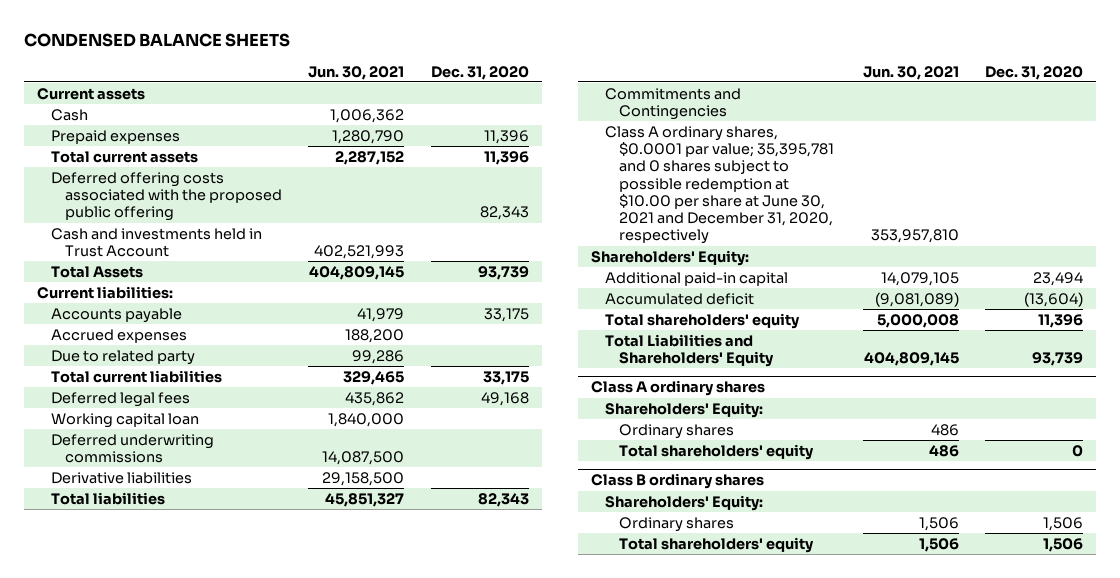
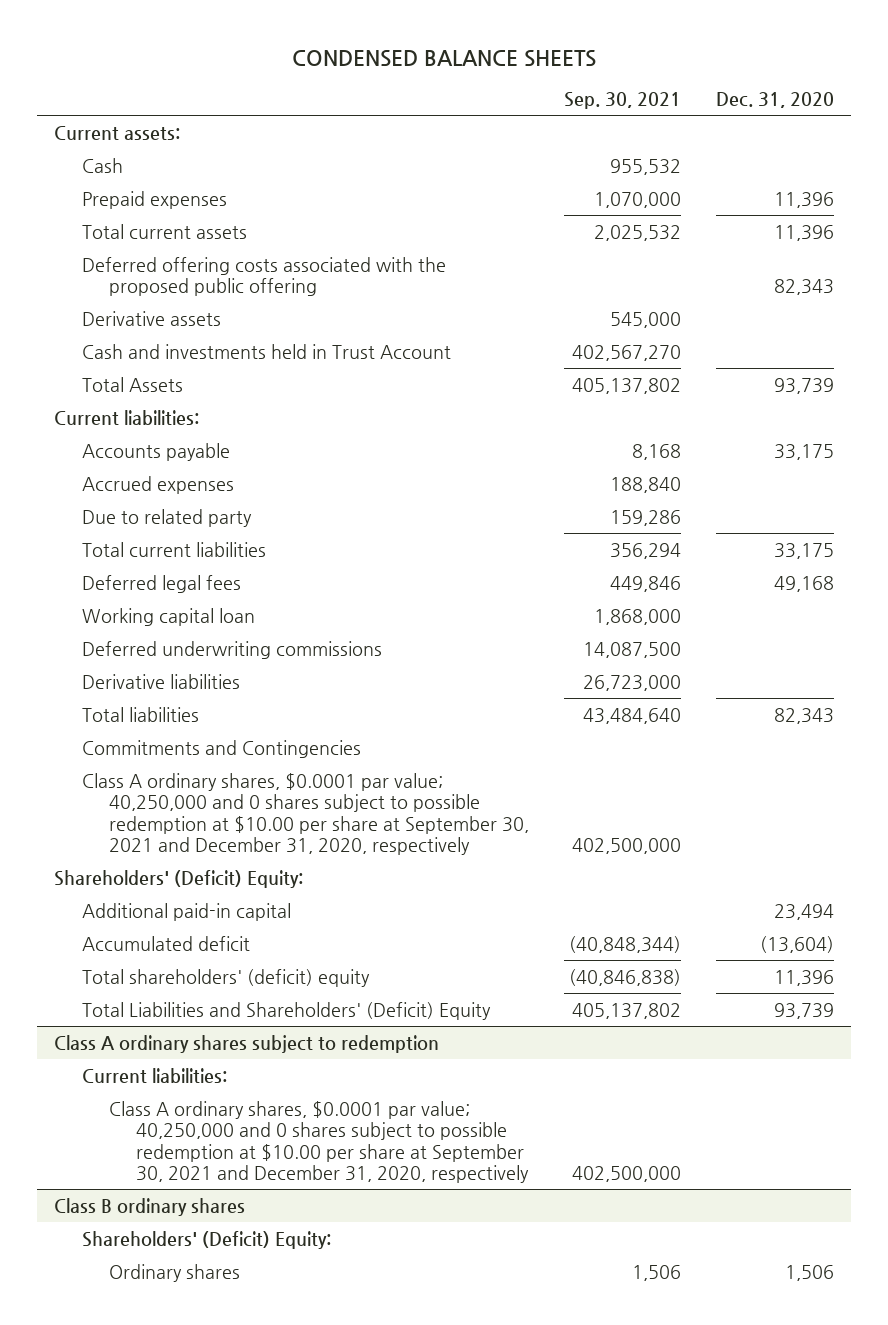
- | Jun. 30, 2021 | Dec. 31, 2020
+ | Sep. 30, 2021 | Dec. 31, 2020
- Current assets
+ Current assets:
+ Derivative assets | 545,000 |
- Class A ordinary shares, $0.0001 par value; 35,395,781 and 0 shares subject to possible redemption at $10.00 per share at June 30, 2021 and December 31, 2020, respectively | 353,957,810 |
- Shareholders' Equity:
+ Class A ordinary shares, $0.0001 par value; 40,250,000 and 0 shares subject to possible redemption at $10.00 per share at September 30, 2021 and December 31, 2020, respectively | 402,500,000 |
+ Shareholders' (Deficit) Equity:
- Total shareholders' equity | 5,000,008 | 11,396
- Total Liabilities and Shareholders' Equity | 404,809,145 | 93,739
- Class A ordinary shares
- Shareholders' Equity:
- Ordinary shares | 486 |
- Total shareholders' equity | 486 | 0
+ Total shareholders' (deficit) equity | (40,846,838) | 11,396
+ Total Liabilities and Shareholders' (Deficit) Equity | 405,137,802 | 93,739
+ Class A ordinary shares subject to redemption
+ Current liabilities:
+ Class A ordinary shares, $0.0001 par value; 40,250,000 and 0 shares subject to possible redemption at $10.00 per share at September 30, 2021 and December 31, 2020, respectively | 402,500,000 |
@ Class B ordinary shares
- Shareholders' Equity:
+ Shareholders' (Deficit) Equity:
- Total shareholders' equity | 1,506 | 1,506

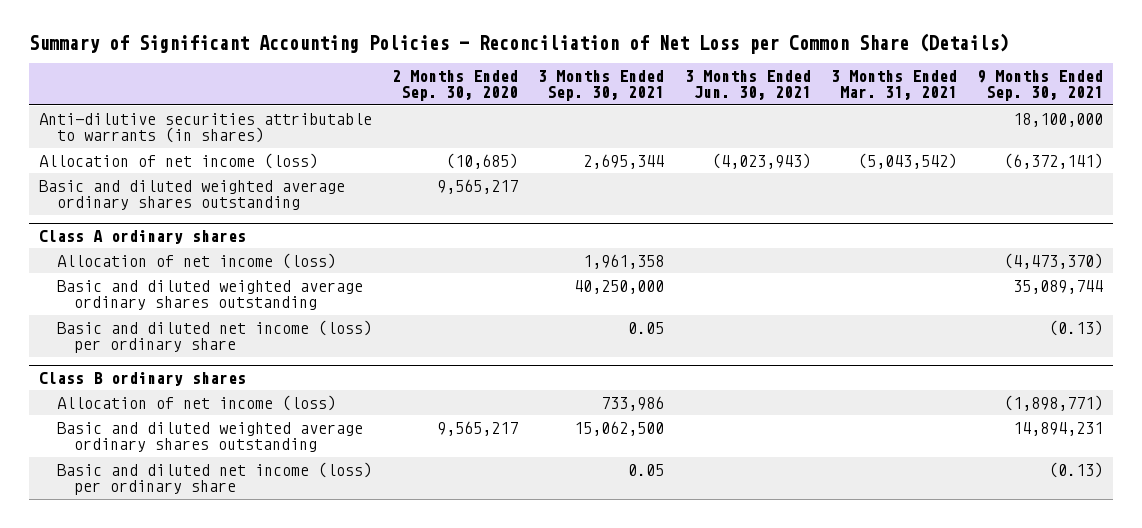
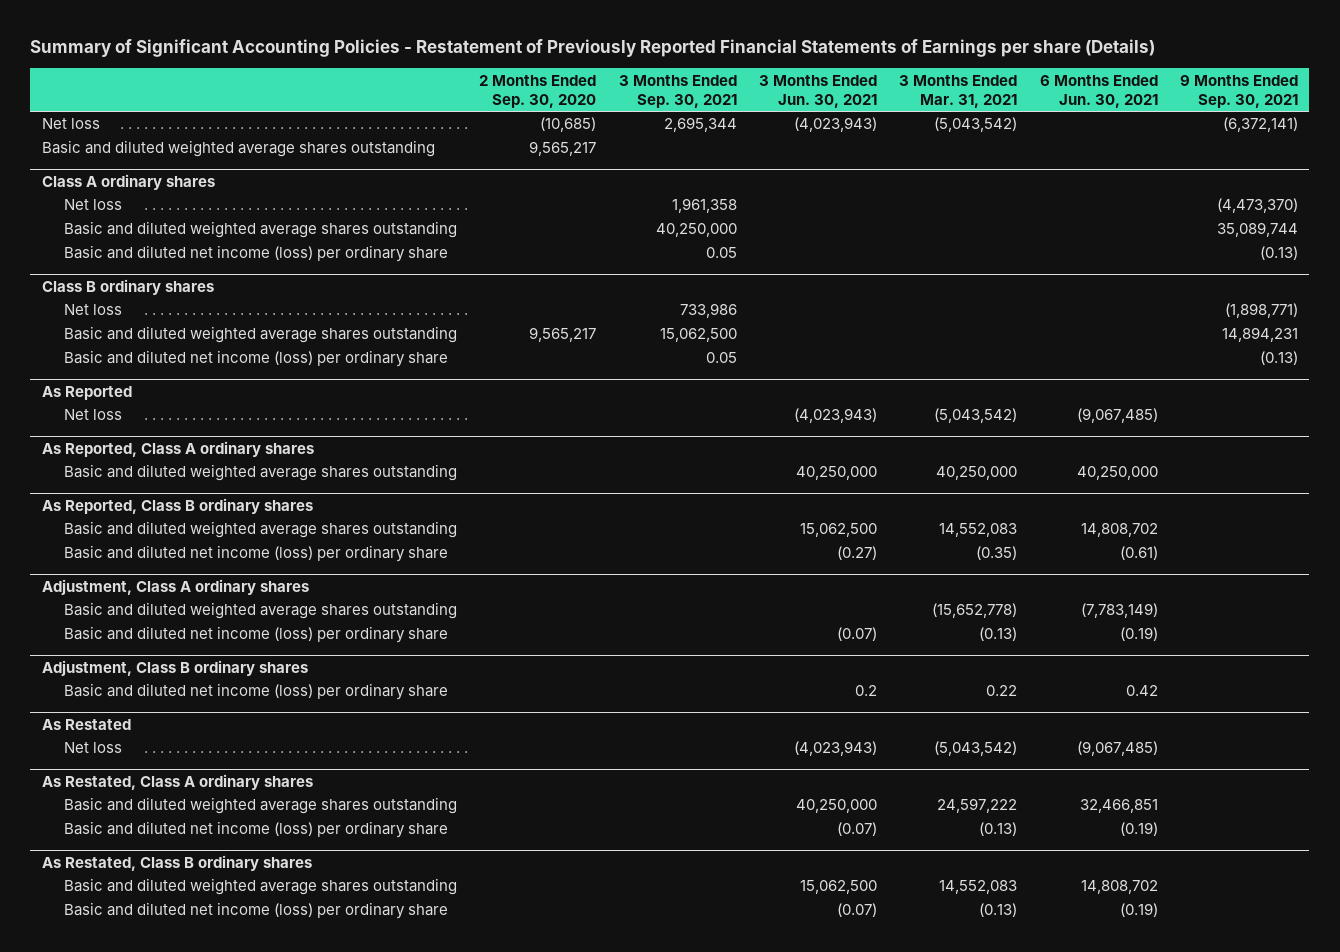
- Summary of Significant Accounting Policies - Reconciliation of Net Loss per Common Share (Details)
+ Summary of Significant Accounting Policies - Restatement of Previously Reported Financial Statements of Earnings per share (Details)
- | 2 Months Ended Sep. 30, 2020 | 3 Months Ended Sep. 30, 2021 | 3 Months Ended Jun. 30, 2021 | 3 Months Ended Mar. 31, 2021 | 9 Months Ended Sep. 30, 2021
+ | 2 Months Ended Sep. 30, 2020 | 3 Months Ended Sep. 30, 2021 | 3 Months Ended Jun. 30, 2021 | 3 Months Ended Mar. 31, 2021 | 6 Months Ended Jun. 30, 2021 | 9 Months Ended Sep. 30, 2021
- Anti-dilutive securities attributable to warrants (in shares) | | | | | 18,100,000
- Allocation of net income (loss) | (10,685) | 2,695,344 | (4,023,943) | (5,043,542) | (6,372,141)
- Basic and diluted weighted average ordinary shares outstanding | 9,565,217 | | | |
+ Net loss | (10,685) | 2,695,344 | (4,023,943) | (5,043,542) | | (6,372,141)
+ Basic and diluted weighted average shares outstanding | 9,565,217 | | | | |
@ Class A ordinary shares
- Allocation of net income (loss) | | 1,961,358 | | | (4,473,370)
- Basic and diluted weighted average ordinary shares outstanding | | 40,250,000 | | | 35,089,744
+ Net loss | | 1,961,358 | | | | (4,473,370)
+ Basic and diluted weighted average shares outstanding | | 40,250,000 | | | | 35,089,744
@ Class B ordinary shares
- Allocation of net income (loss) | | 733,986 | | | (1,898,771)
- Basic and diluted weighted average ordinary shares outstanding | 9,565,217 | 15,062,500 | | | 14,894,231
+ Net loss | | 733,986 | | | | (1,898,771)
+ Basic and diluted weighted average shares outstanding | 9,565,217 | 15,062,500 | | | | 14,894,231
+ As Reported
+ Net loss | | | (4,023,943) | (5,043,542) | (9,067,485) |
+ As Reported, Class A ordinary shares
+ Basic and diluted weighted average shares outstanding | | | 40,250,000 | 40,250,000 | 40,250,000 |
+ As Reported, Class B ordinary shares
+ Basic and diluted weighted average shares outstanding | | | 15,062,500 | 14,552,083 | 14,808,702 |
+ Basic and diluted net income (loss) per ordinary share | | | (0.27) | (0.35) | (0.61) |
+ Adjustment, Class A ordinary shares
+ Basic and diluted weighted average shares outstanding | | | | (15,652,778) | (7,783,149) |
+ Basic and diluted net income (loss) per ordinary share | | | (0.07) | (0.13) | (0.19) |
+ Adjustment, Class B ordinary shares
+ Basic and diluted net income (loss) per ordinary share | | | 0.2 | 0.22 | 0.42 |
+ As Restated
+ Net loss | | | (4,023,943) | (5,043,542) | (9,067,485) |
+ As Restated, Class A ordinary shares
+ Basic and diluted weighted average shares outstanding | | | 40,250,000 | 24,597,222 | 32,466,851 |
+ Basic and diluted net income (loss) per ordinary share | | | (0.07) | (0.13) | (0.19) |
+ As Restated, Class B ordinary shares
+ Basic and diluted weighted average shares outstanding | | | 15,062,500 | 14,552,083 | 14,808,702 |
+ Basic and diluted net income (loss) per ordinary share | | | (0.07) | (0.13) | (0.19) |

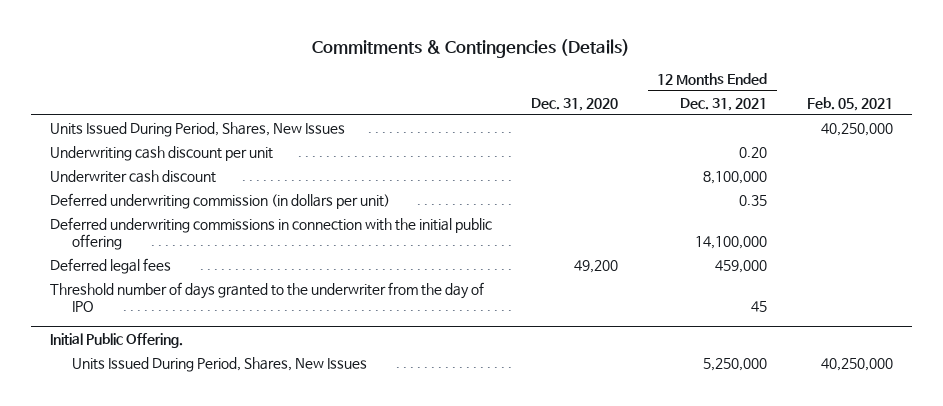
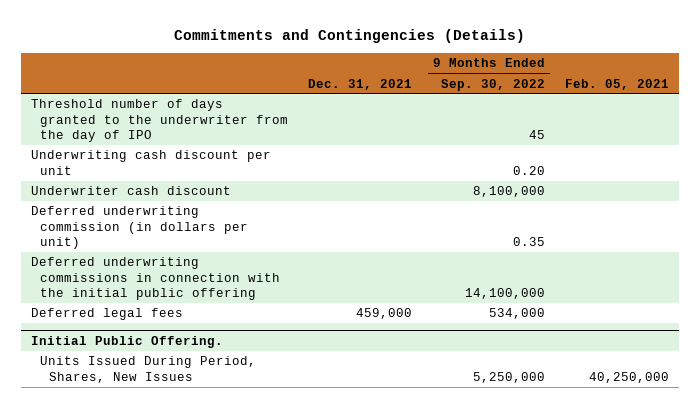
- Commitments & Contingencies (Details)
+ Commitments and Contingencies (Details)
- | Dec. 31, 2020 | 12 Months Ended Dec. 31, 2021 | Feb. 05, 2021
+ | Dec. 31, 2021 | 9 Months Ended Sep. 30, 2022 | Feb. 05, 2021
- Units Issued During Period, Shares, New Issues | | | 40,250,000
moved up: Threshold number of days granted to the underwriter from the day of IPO | | 45 |

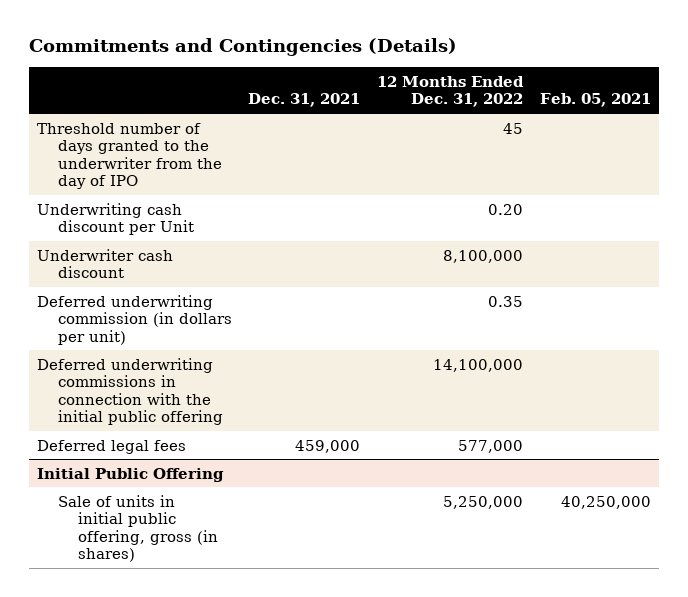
- | Dec. 31, 2021 | 9 Months Ended Sep. 30, 2022 | Feb. 05, 2021
+ | Dec. 31, 2021 | 12 Months Ended Dec. 31, 2022 | Feb. 05, 2021
- Underwriting cash discount per unit | | 0.20 |
+ Underwriting cash discount per Unit | | 0.20 |
- Initial Public Offering.
- Units Issued During Period, Shares, New Issues | | 5,250,000 | 40,250,000
+ Initial Public Offering
+ Sale of units in initial public offering, gross (in shares) | | 5,250,000 | 40,250,000

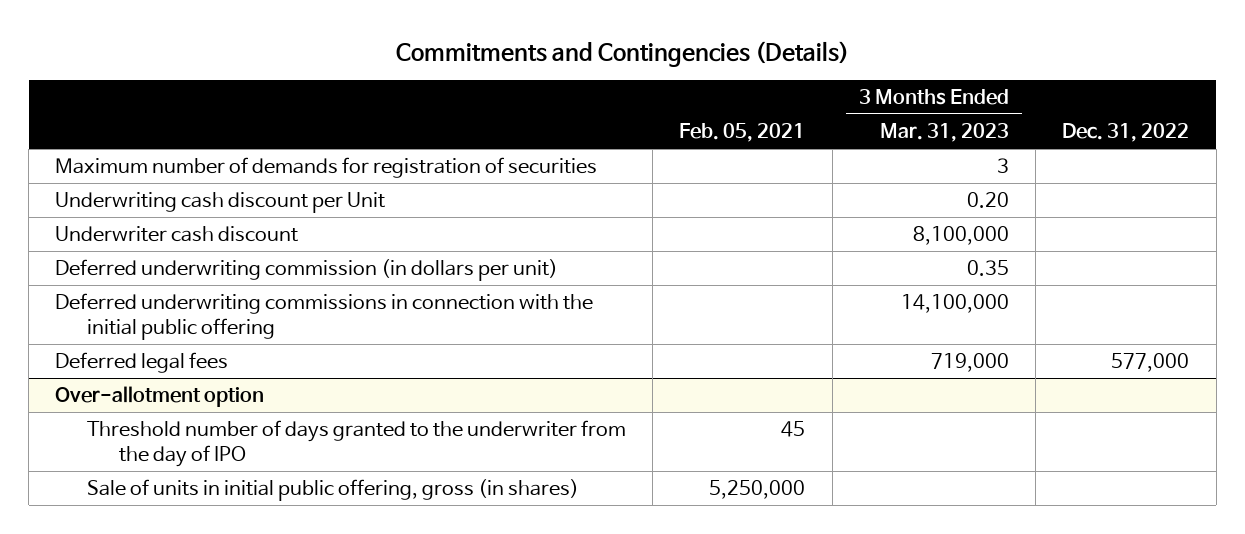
- | Dec. 31, 2021 | 12 Months Ended Dec. 31, 2022 | Feb. 05, 2021
+ | Feb. 05, 2021 | 3 Months Ended Mar. 31, 2023 | Dec. 31, 2022
- Threshold number of days granted to the underwriter from the day of IPO | | 45 |
+ Maximum number of demands for registration of securities | | 3 |
- Initial Public Offering
- Sale of units in initial public offering, gross (in shares) | | 5,250,000 | 40,250,000
+ Over-allotment option
+ Threshold number of days granted to the underwriter from the day of IPO | 45 | |
+ Sale of units in initial public offering, gross (in shares) | 5,250,000 | |

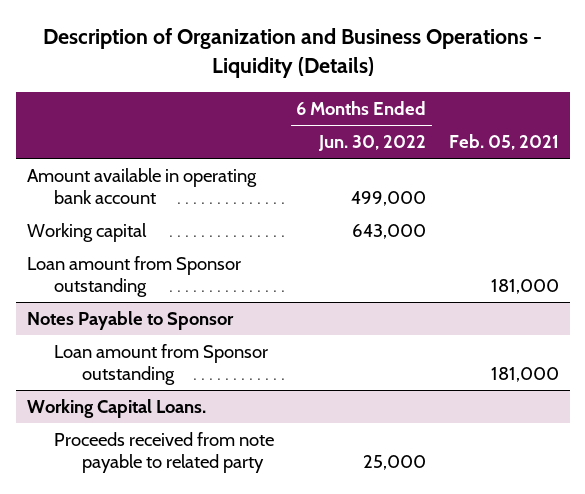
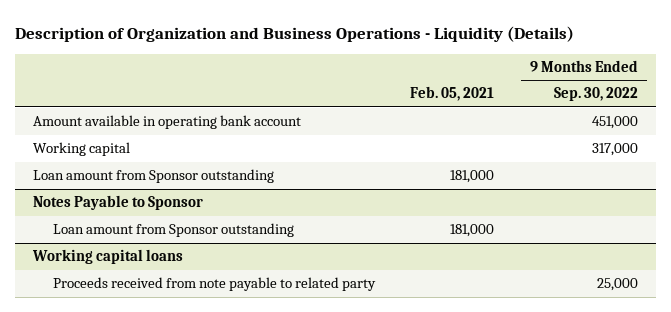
- | 6 Months Ended Jun. 30, 2022 | Feb. 05, 2021
+ | Feb. 05, 2021 | 9 Months Ended Sep. 30, 2022
- Working Capital Loans.
+ Working capital loans

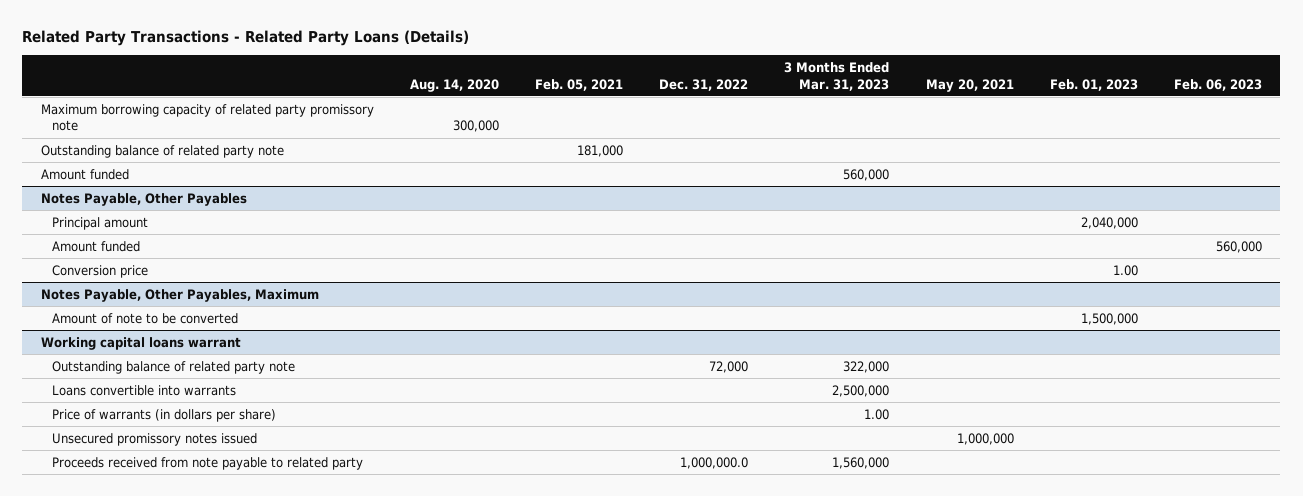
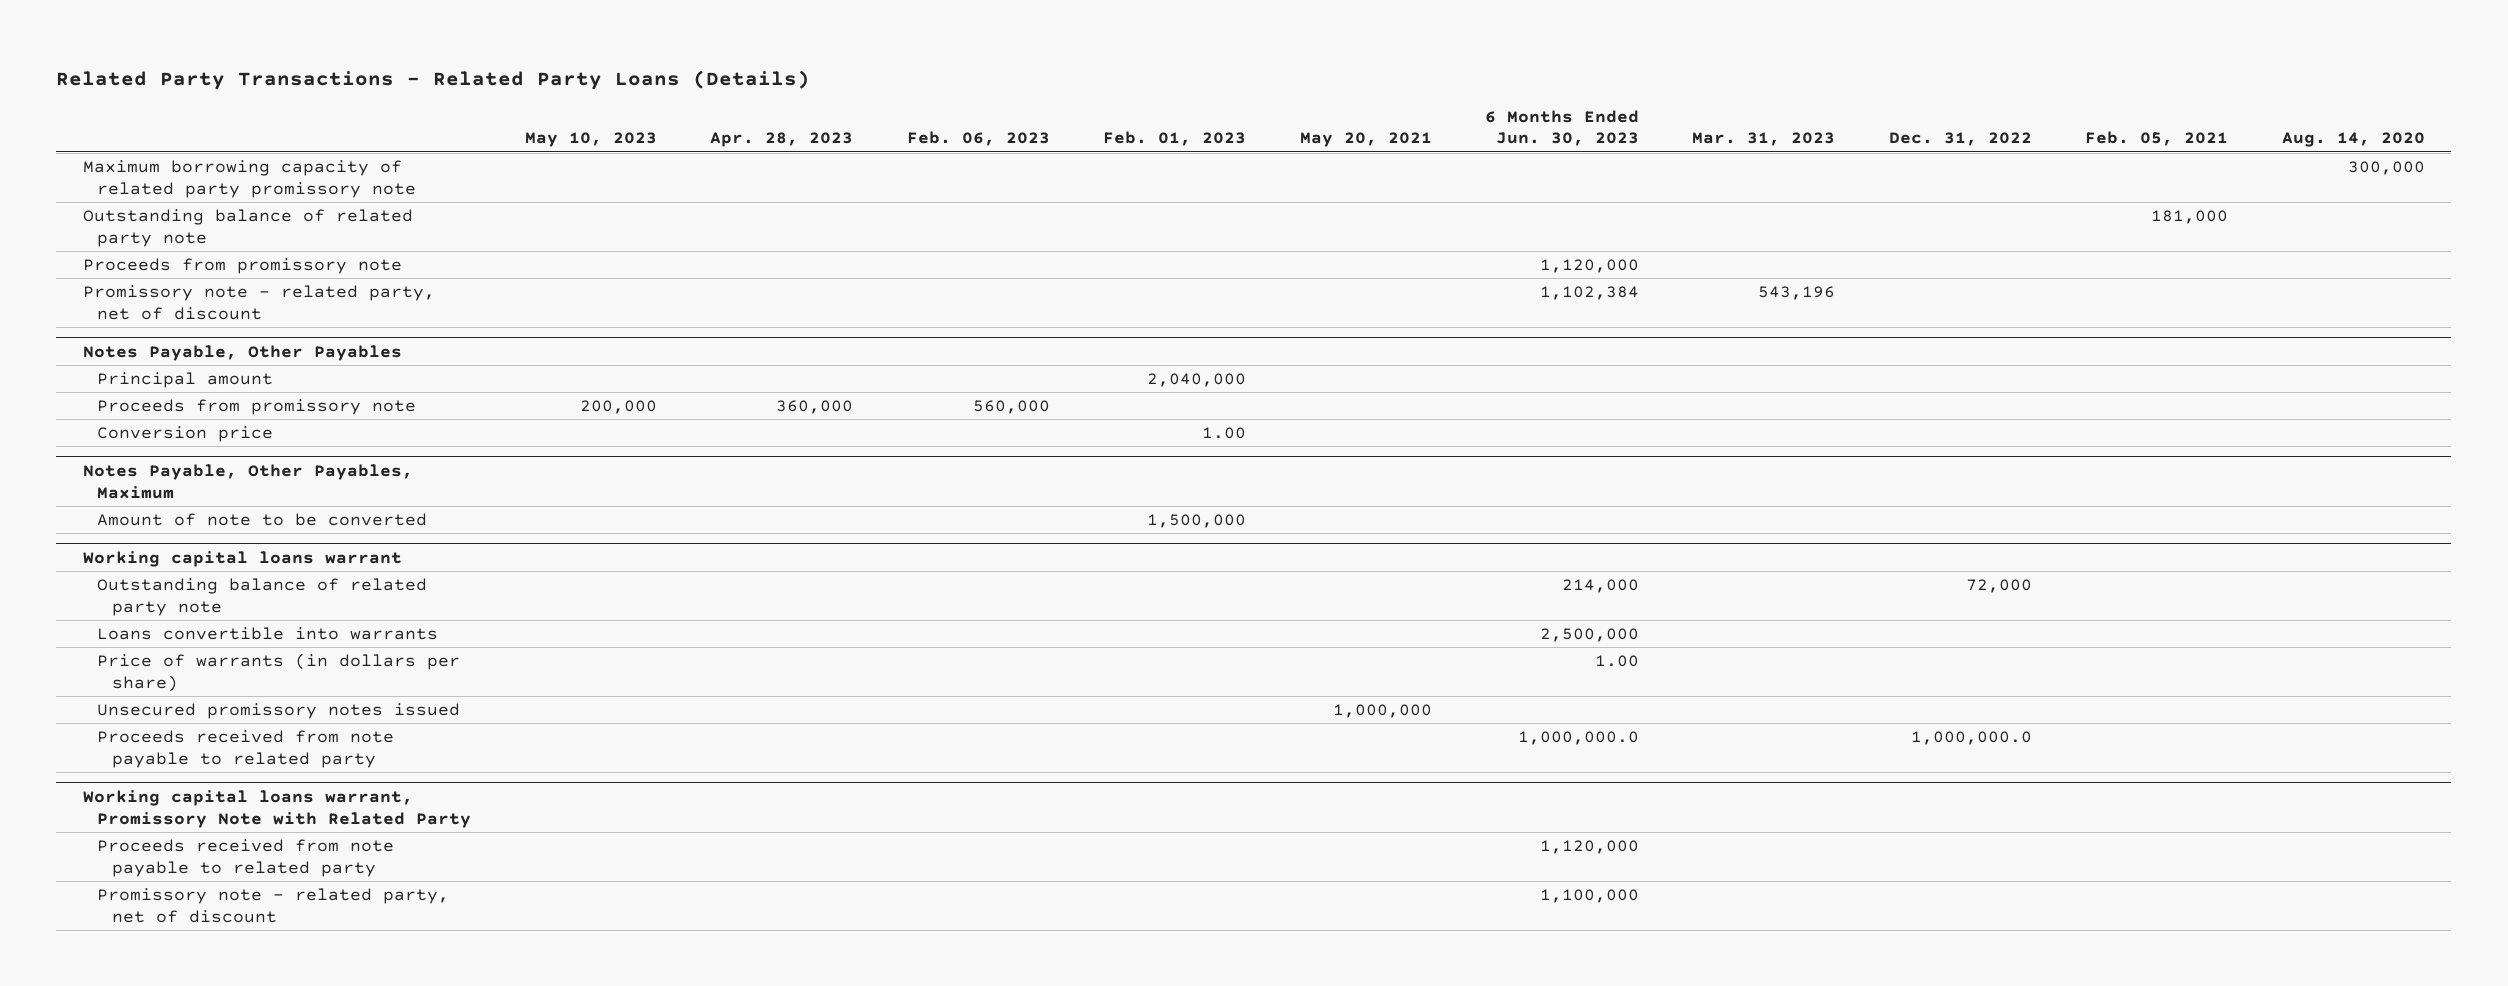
- | Aug. 14, 2020 | Feb. 05, 2021 | Dec. 31, 2022 | 3 Months Ended Mar. 31, 2023 | May 20, 2021 | Feb. 01, 2023 | Feb. 06, 2023
+ | May 10, 2023 | Apr. 28, 2023 | Feb. 06, 2023 | Feb. 01, 2023 | May 20, 2021 | 6 Months Ended Jun. 30, 2023 | Mar. 31, 2023 | Dec. 31, 2022 | Feb. 05, 2021 | Aug. 14, 2020
- Amount funded | | | | 560,000 | | |
+ Proceeds from promissory note | | | | | | 1,120,000 | | | |
+ Promissory note - related party, net of discount | | | | | | 1,102,384 | 543,196 | | |
@ Notes Payable, Other Payables
- Amount funded | | | | | | | 560,000
+ Proceeds from promissory note | 200,000 | 360,000 | 560,000 | | | | | | |
+ Working capital loans warrant, Promissory Note with Related Party
+ Proceeds received from note payable to related party | | | | | | 1,120,000 | | | |
+ Promissory note - related party, net of discount | | | | | | 1,100,000 | | | |

